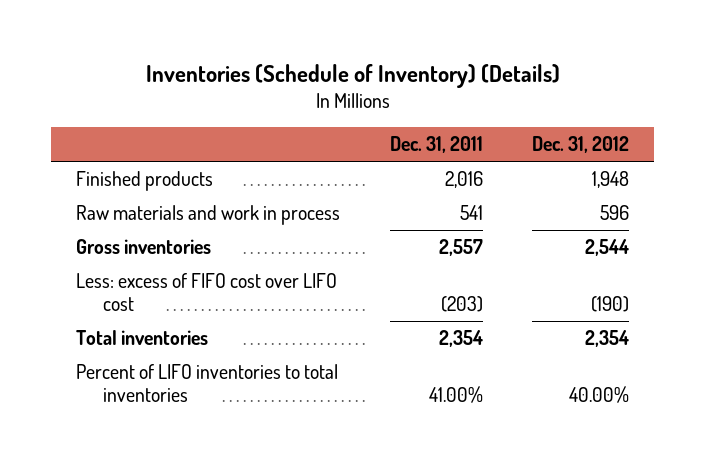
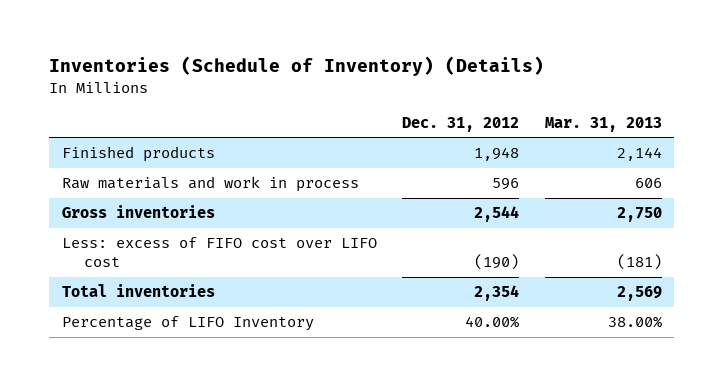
- | Dec. 31, 2011 | Dec. 31, 2012
+ | Dec. 31, 2012 | Mar. 31, 2013
- Percent of LIFO inventories to total inventories | 41.00% | 40.00%
+ Percentage of LIFO Inventory | 40.00% | 38.00%

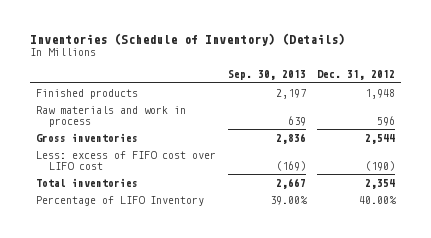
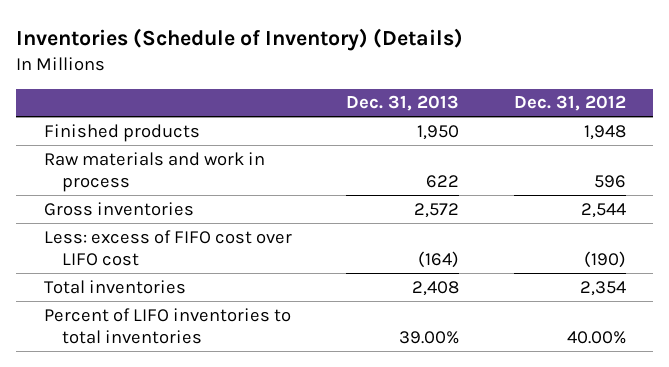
- | Sep. 30, 2013 | Dec. 31, 2012
+ | Dec. 31, 2013 | Dec. 31, 2012
- Percentage of LIFO Inventory | 39.00% | 40.00%
+ Percent of LIFO inventories to total inventories | 39.00% | 40.00%

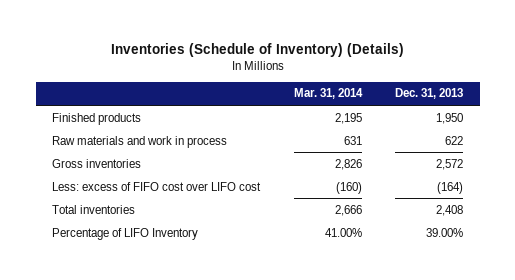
- | Dec. 31, 2013 | Dec. 31, 2012
+ | Mar. 31, 2014 | Dec. 31, 2013
- Percent of LIFO inventories to total inventories | 39.00% | 40.00%
+ Percentage of LIFO Inventory | 41.00% | 39.00%

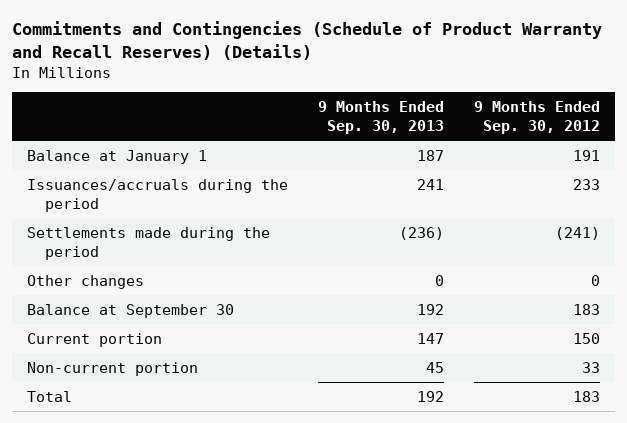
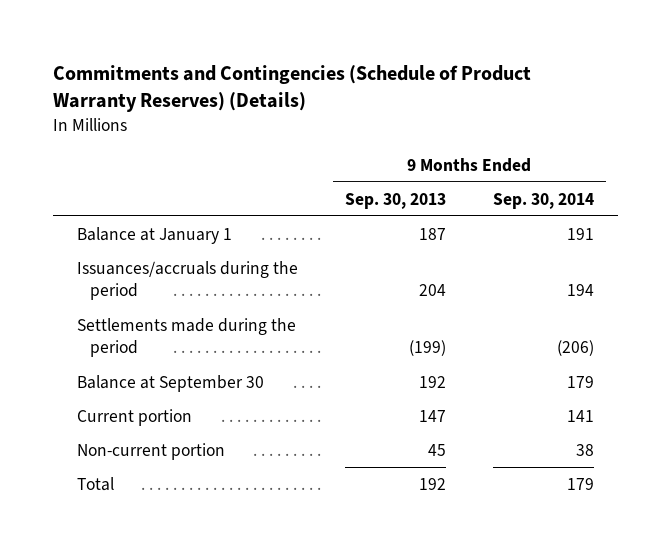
- Commitments and Contingencies (Schedule of Product Warranty and Recall Reserves) (Details)
+ Commitments and Contingencies (Schedule of Product Warranty Reserves) (Details)
- | 9 Months Ended Sep. 30, 2013 | 9 Months Ended Sep. 30, 2012
+ | 9 Months Ended Sep. 30, 2013 | 9 Months Ended Sep. 30, 2014
- Issuances/accruals during the period | 241 | 233
- Settlements made during the period | (236) | (241)
- Other changes | 0 | 0
+ Issuances/accruals during the period | 204 | 194
+ Settlements made during the period | (199) | (206)

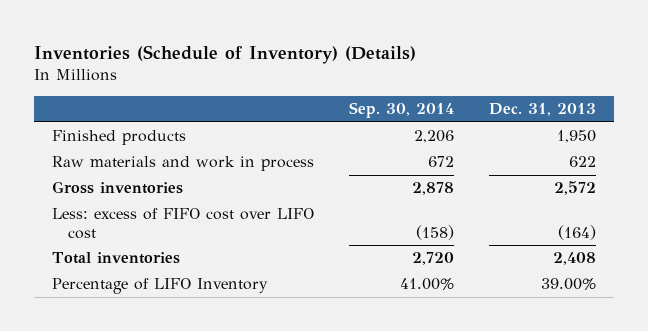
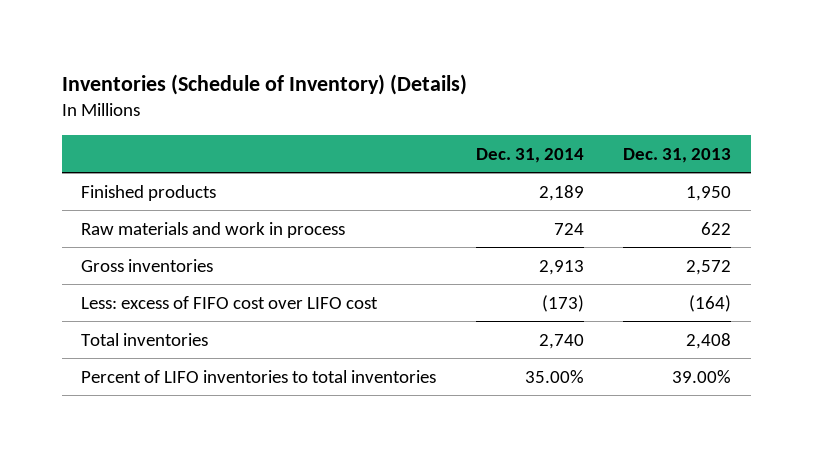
- | Sep. 30, 2014 | Dec. 31, 2013
+ | Dec. 31, 2014 | Dec. 31, 2013
- Percentage of LIFO Inventory | 41.00% | 39.00%
+ Percent of LIFO inventories to total inventories | 35.00% | 39.00%

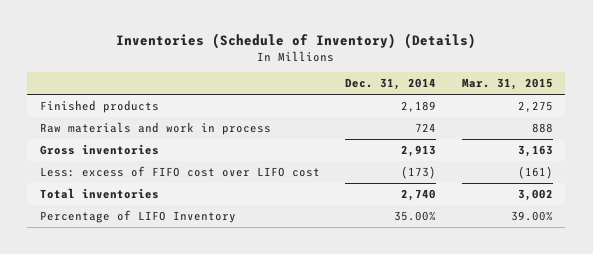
- | Dec. 31, 2014 | Dec. 31, 2013
+ | Dec. 31, 2014 | Mar. 31, 2015
- Percent of LIFO inventories to total inventories | 35.00% | 39.00%
+ Percentage of LIFO Inventory | 35.00% | 39.00%

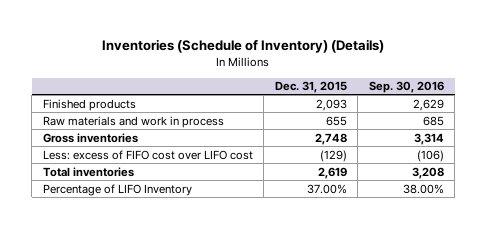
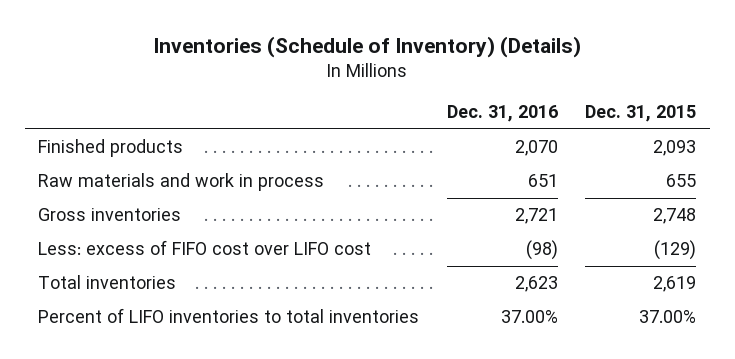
- | Dec. 31, 2015 | Sep. 30, 2016
+ | Dec. 31, 2016 | Dec. 31, 2015
- Percentage of LIFO Inventory | 37.00% | 38.00%
+ Percent of LIFO inventories to total inventories | 37.00% | 37.00%

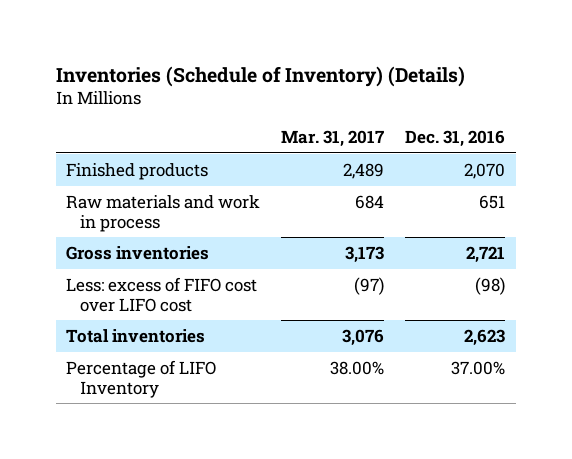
- | Dec. 31, 2016 | Dec. 31, 2015
+ | Mar. 31, 2017 | Dec. 31, 2016
- Percent of LIFO inventories to total inventories | 37.00% | 37.00%
+ Percentage of LIFO Inventory | 38.00% | 37.00%

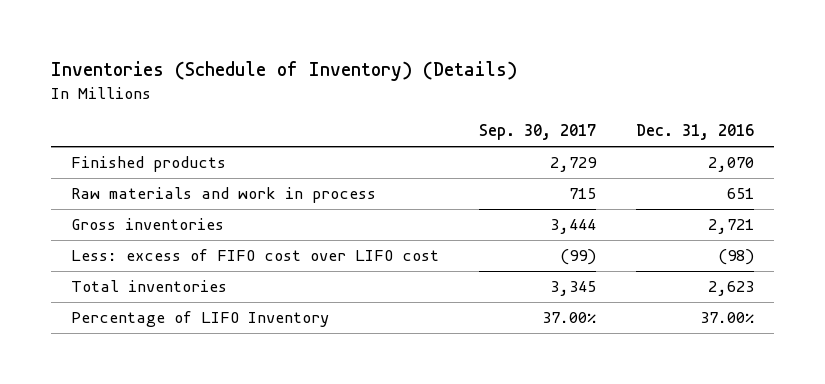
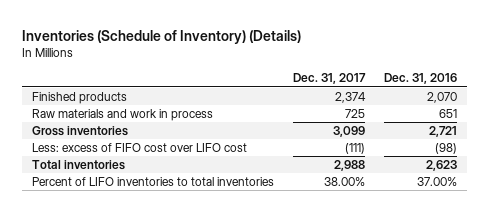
- | Sep. 30, 2017 | Dec. 31, 2016
+ | Dec. 31, 2017 | Dec. 31, 2016
- Percentage of LIFO Inventory | 37.00% | 37.00%
+ Percent of LIFO inventories to total inventories | 38.00% | 37.00%

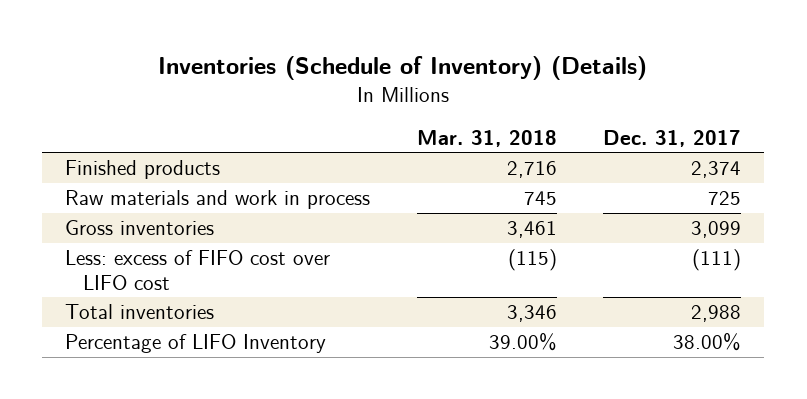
- | Dec. 31, 2017 | Dec. 31, 2016
+ | Mar. 31, 2018 | Dec. 31, 2017
- Percent of LIFO inventories to total inventories | 38.00% | 37.00%
+ Percentage of LIFO Inventory | 39.00% | 38.00%

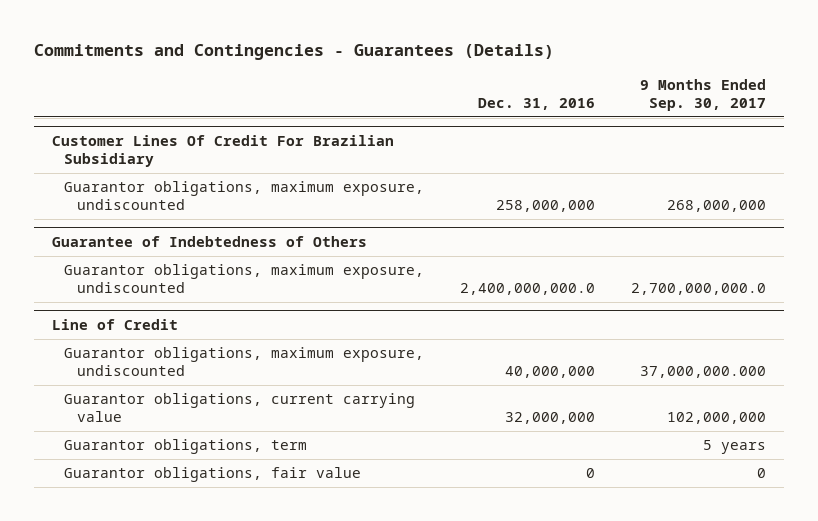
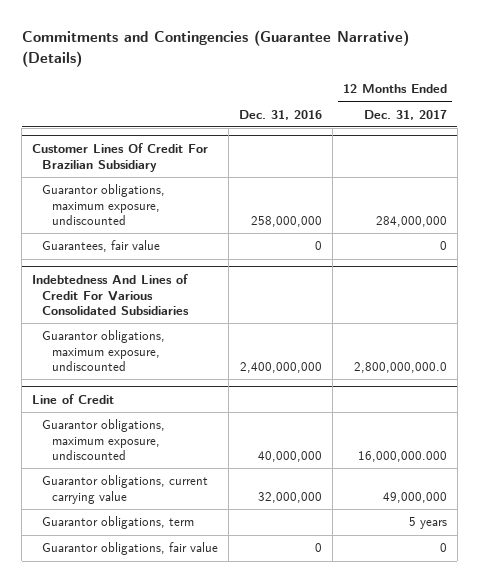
- Commitments and Contingencies - Guarantees (Details)
+ Commitments and Contingencies (Guarantee Narrative) (Details)
- | Dec. 31, 2016 | 9 Months Ended Sep. 30, 2017
+ | Dec. 31, 2016 | 12 Months Ended Dec. 31, 2017
- Guarantee of Indebtedness of Others
- Guarantor obligations, maximum exposure, undiscounted | 2,400,000,000.0 | 2,700,000,000.0
@ Customer Lines Of Credit For Brazilian Subsidiary
+ Guarantees, fair value | 0 | 0
+ Indebtedness And Lines of Credit For Various Consolidated Subsidiaries
+ Guarantor obligations, maximum exposure, undiscounted | 2,400,000,000 | 2,800,000,000.0

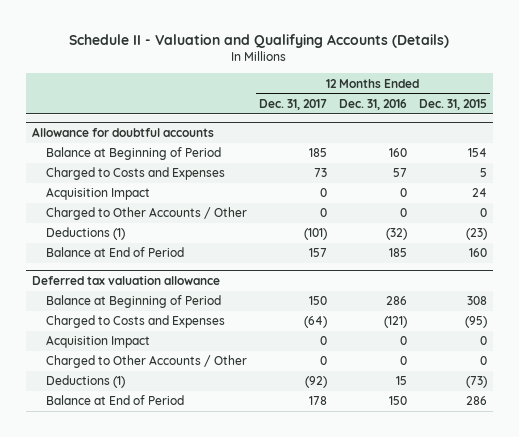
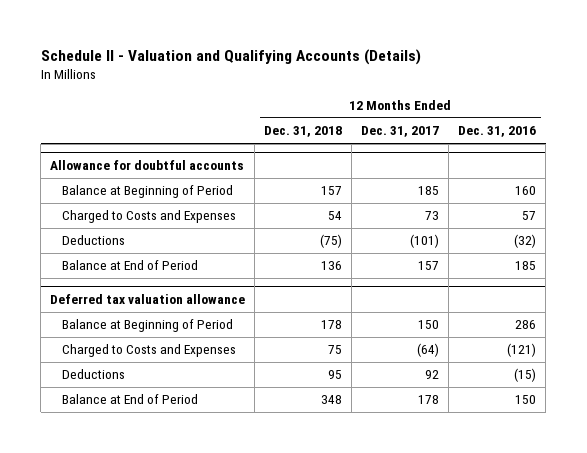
- | 12 Months Ended Dec. 31, 2017 | 12 Months Ended Dec. 31, 2016 | 12 Months Ended Dec. 31, 2015
+ | 12 Months Ended Dec. 31, 2018 | 12 Months Ended Dec. 31, 2017 | 12 Months Ended Dec. 31, 2016
@ Allowance for doubtful accounts
- Acquisition Impact | 0 | 0 | 24
- Charged to Other Accounts / Other | 0 | 0 | 0
- Deductions (1) | (101) | (32) | (23)
+ Deductions | (75) | (101) | (32)
@ Deferred tax valuation allowance
- Acquisition Impact | 0 | 0 | 0
- Charged to Other Accounts / Other | 0 | 0 | 0
- Deductions (1) | (92) | 15 | (73)
+ Deductions | 95 | 92 | (15)

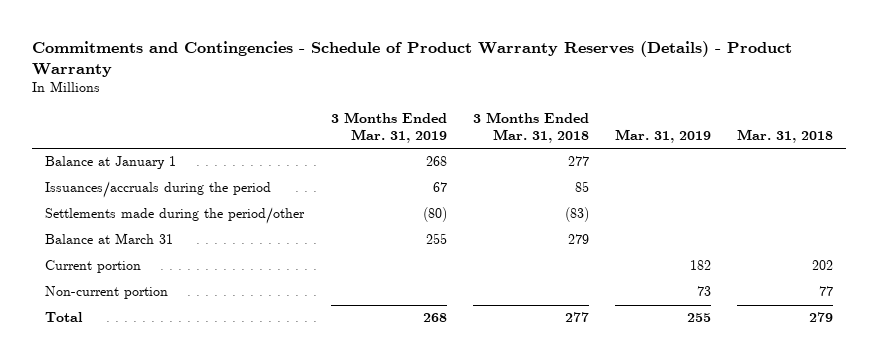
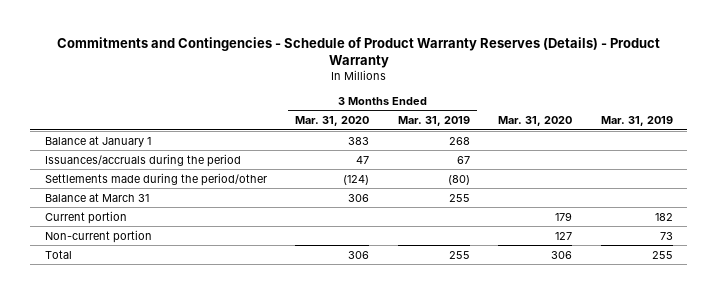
- | 3 Months Ended Mar. 31, 2019 | 3 Months Ended Mar. 31, 2018 | Mar. 31, 2019 | Mar. 31, 2018
+ | 3 Months Ended Mar. 31, 2020 | 3 Months Ended Mar. 31, 2019 | Mar. 31, 2020 | Mar. 31, 2019
- Total | 268 | 277 | 255 | 279
+ Total | 306 | 255 | 306 | 255

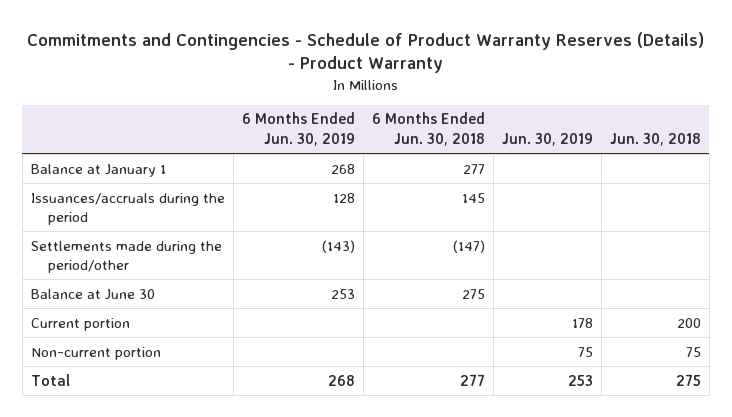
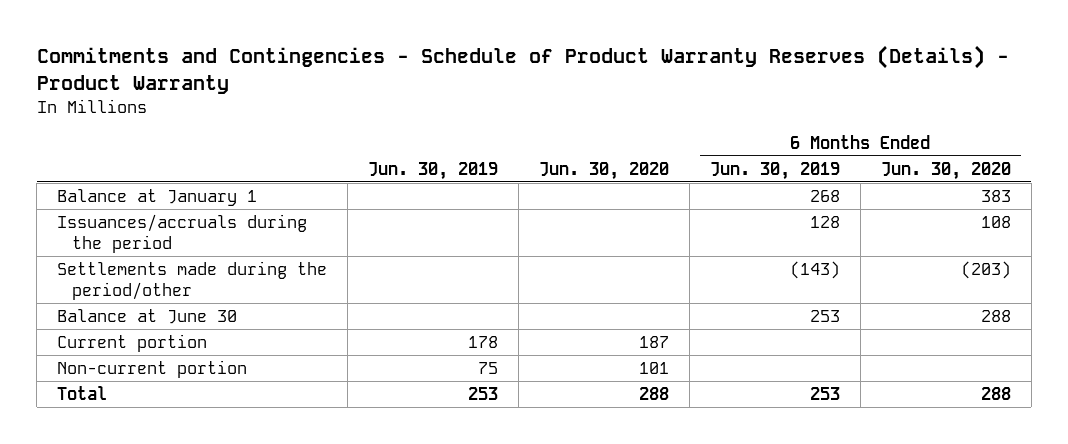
- | 6 Months Ended Jun. 30, 2019 | 6 Months Ended Jun. 30, 2018 | Jun. 30, 2019 | Jun. 30, 2018
+ | Jun. 30, 2019 | Jun. 30, 2020 | 6 Months Ended Jun. 30, 2019 | 6 Months Ended Jun. 30, 2020
- Total | 268 | 277 | 253 | 275
+ Total | 253 | 288 | 253 | 288

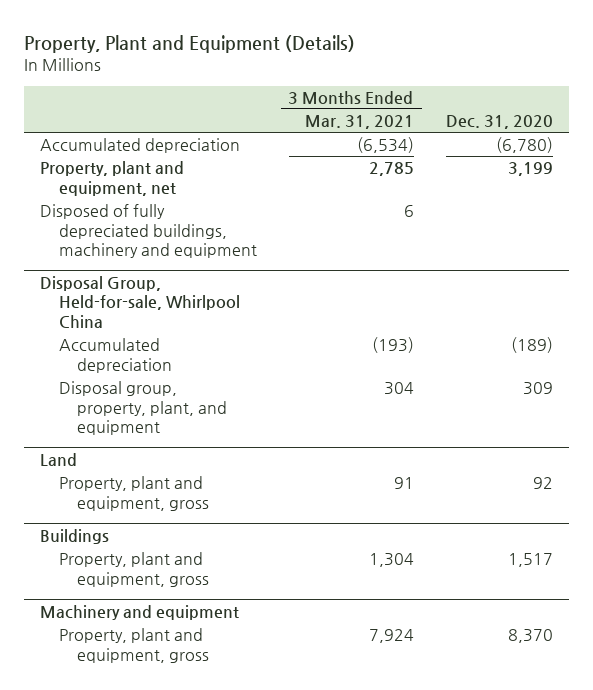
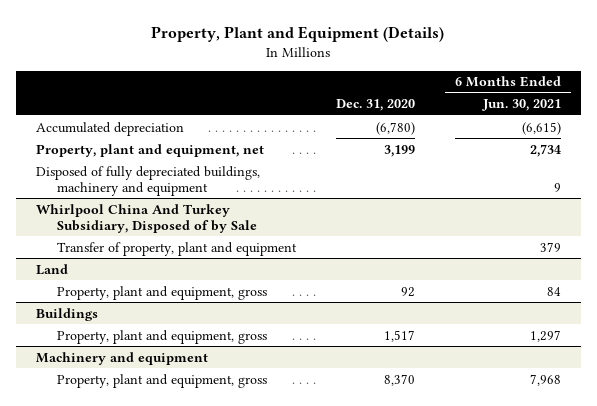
- | 3 Months Ended Mar. 31, 2021 | Dec. 31, 2020
+ | Dec. 31, 2020 | 6 Months Ended Jun. 30, 2021
- Disposal Group, Held-for-sale, Whirlpool China
- Accumulated depreciation | (193) | (189)
- Disposal group, property, plant, and equipment | 304 | 309
+ Whirlpool China And Turkey Subsidiary, Disposed of by Sale
+ Transfer of property, plant and equipment | | 379

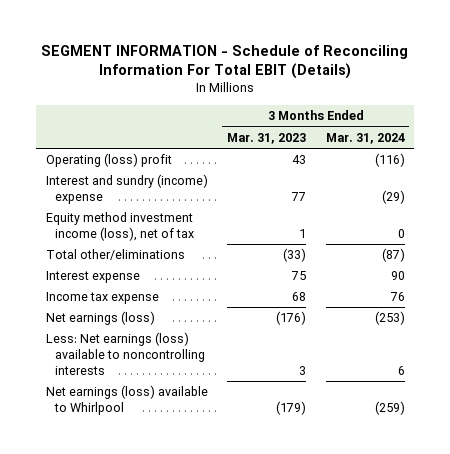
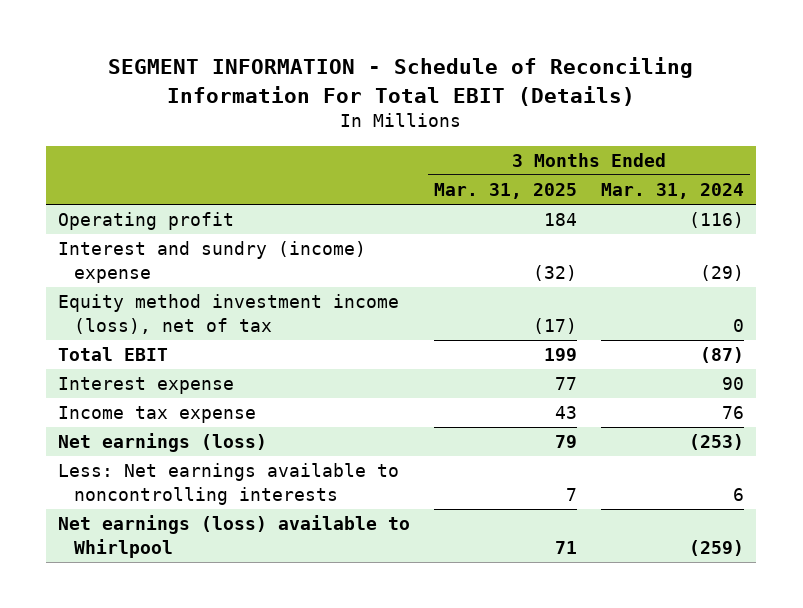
- | 3 Months Ended Mar. 31, 2023 | 3 Months Ended Mar. 31, 2024
+ | 3 Months Ended Mar. 31, 2025 | 3 Months Ended Mar. 31, 2024
- Operating (loss) profit | 43 | (116)
+ Operating profit | 184 | (116)
- Total other/eliminations | (33) | (87)
+ Total EBIT | 199 | (87)
- Less: Net earnings (loss) available to noncontrolling interests | 3 | 6
+ Less: Net earnings available to noncontrolling interests | 7 | 6

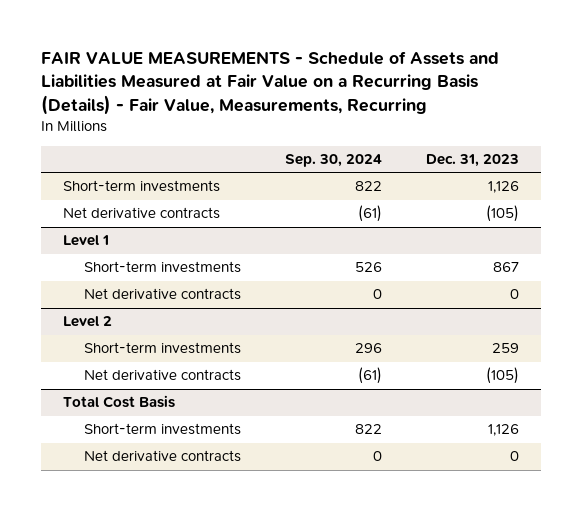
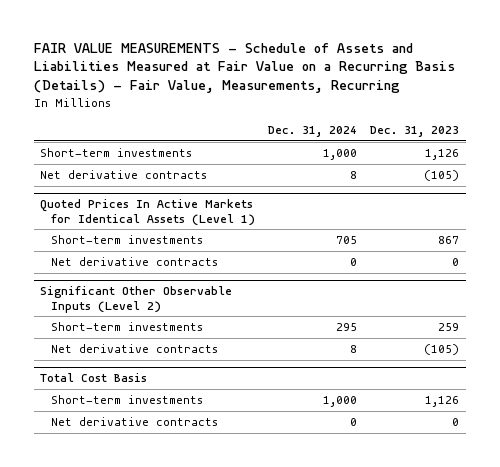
- | Sep. 30, 2024 | Dec. 31, 2023
+ | Dec. 31, 2024 | Dec. 31, 2023
- Level 1
+ Quoted Prices In Active Markets for Identical Assets (Level 1)
- Level 2
+ Significant Other Observable Inputs (Level 2)

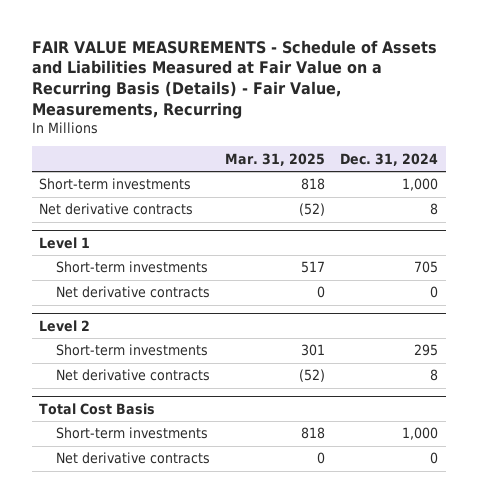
- | Dec. 31, 2024 | Dec. 31, 2023
+ | Mar. 31, 2025 | Dec. 31, 2024
- Quoted Prices In Active Markets for Identical Assets (Level 1)
+ Level 1
- Significant Other Observable Inputs (Level 2)
+ Level 2

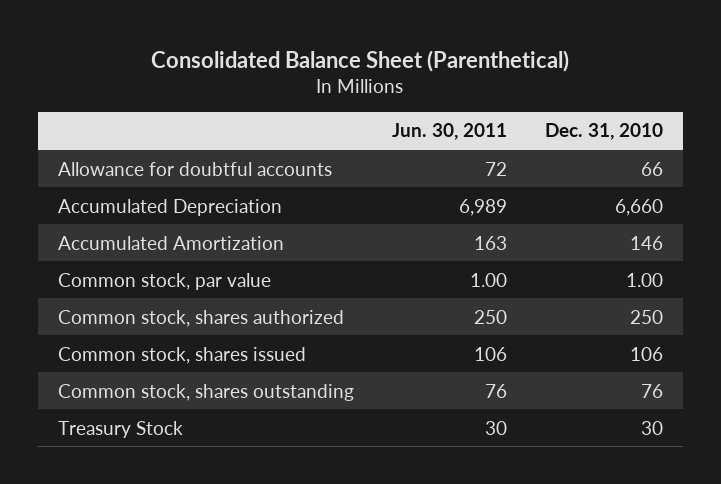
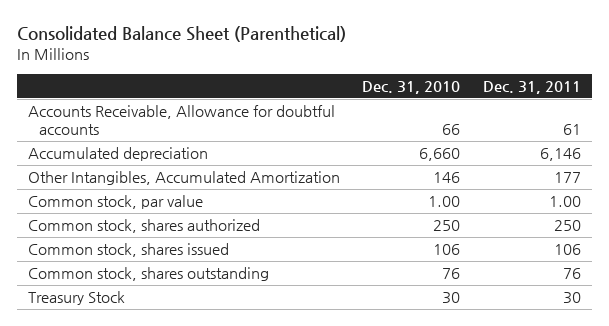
- | Jun. 30, 2011 | Dec. 31, 2010
+ | Dec. 31, 2010 | Dec. 31, 2011
- Allowance for doubtful accounts | 72 | 66
- Accumulated Depreciation | 6,989 | 6,660
- Accumulated Amortization | 163 | 146
+ Accounts Receivable, Allowance for doubtful accounts | 66 | 61
+ Accumulated depreciation | 6,660 | 6,146
+ Other Intangibles, Accumulated Amortization | 146 | 177

